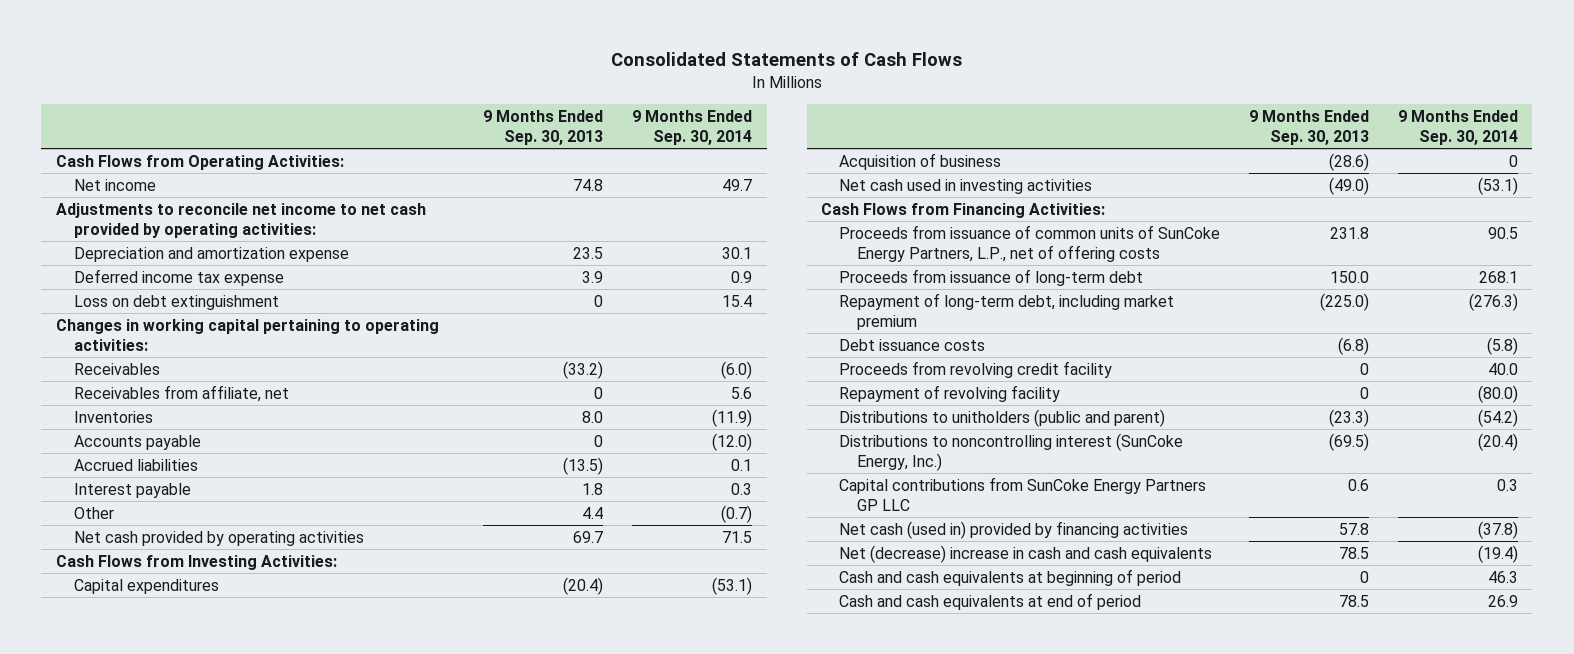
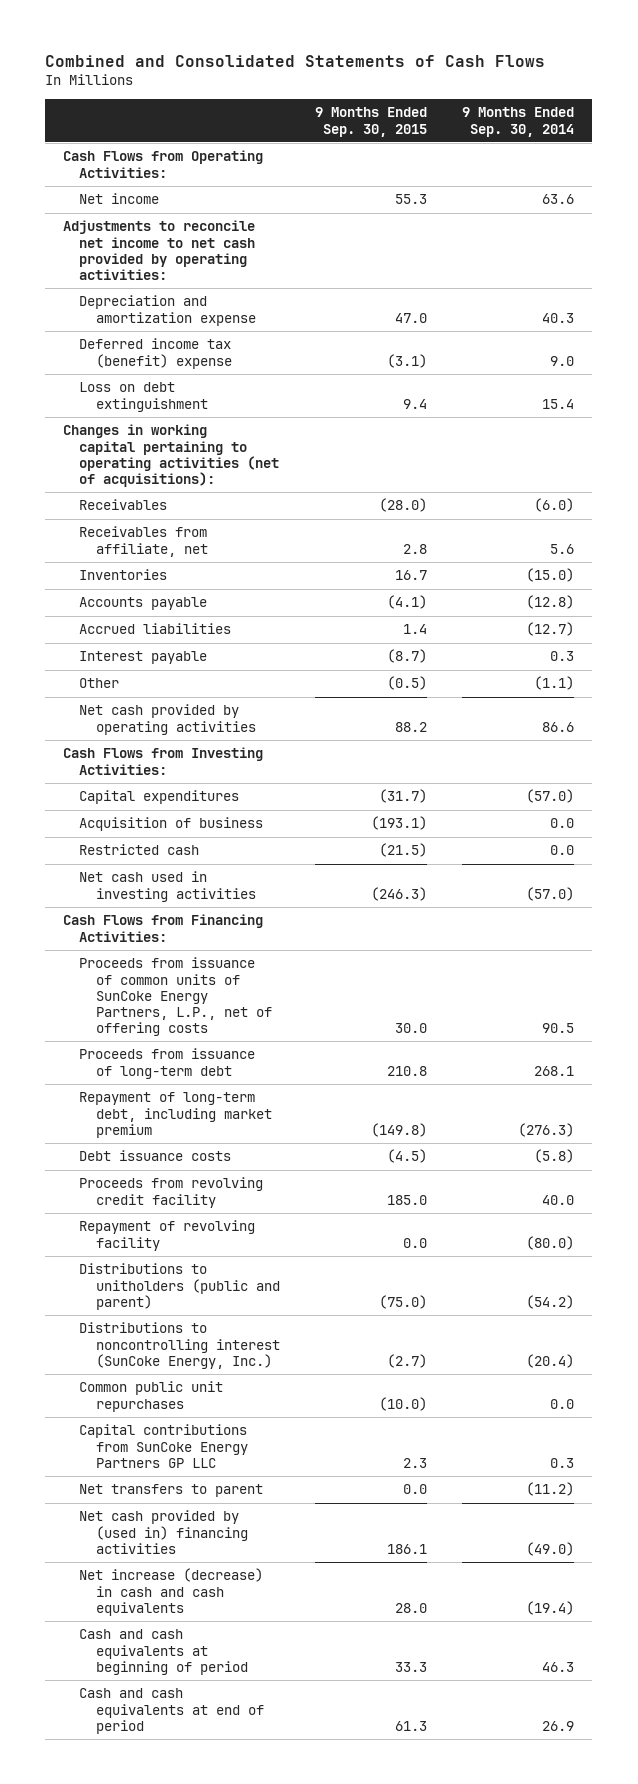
- Consolidated Statements of Cash Flows
+ Combined and Consolidated Statements of Cash Flows
- | 9 Months Ended Sep. 30, 2013 | 9 Months Ended Sep. 30, 2014
+ | 9 Months Ended Sep. 30, 2015 | 9 Months Ended Sep. 30, 2014
- Net income | 74.8 | 49.7
+ Net income | 55.3 | 63.6
- Depreciation and amortization expense | 23.5 | 30.1
- Deferred income tax expense | 3.9 | 0.9
+ Depreciation and amortization expense | 47.0 | 40.3
+ Deferred income tax (benefit) expense | (3.1) | 9.0
- Changes in working capital pertaining to operating activities:
+ Changes in working capital pertaining to operating activities (net of acquisitions):
- Inventories | 8.0 | (11.9)
- Accounts payable | 0 | (12.0)
- Accrued liabilities | (13.5) | 0.1
+ Inventories | 16.7 | (15.0)
+ Accounts payable | (4.1) | (12.8)
+ Accrued liabilities | 1.4 | (12.7)
- Other | 4.4 | (0.7)
- Net cash provided by operating activities | 69.7 | 71.5
+ Other | (0.5) | (1.1)
+ Net cash provided by operating activities | 88.2 | 86.6
- Capital expenditures | (20.4) | (53.1)
- Acquisition of business | (28.6) | 0
- Net cash used in investing activities | (49.0) | (53.1)
+ Capital expenditures | (31.7) | (57.0)
+ Acquisition of business | (193.1) | 0.0
+ Restricted cash | (21.5) | 0.0
+ Net cash used in investing activities | (246.3) | (57.0)
+ Common public unit repurchases | (10.0) | 0.0
- Net cash (used in) provided by financing activities | 57.8 | (37.8)
- Net (decrease) increase in cash and cash equivalents | 78.5 | (19.4)
+ Net transfers to parent | 0.0 | (11.2)
+ Net cash provided by (used in) financing activities | 186.1 | (49.0)
+ Net increase (decrease) in cash and cash equivalents | 28.0 | (19.4)

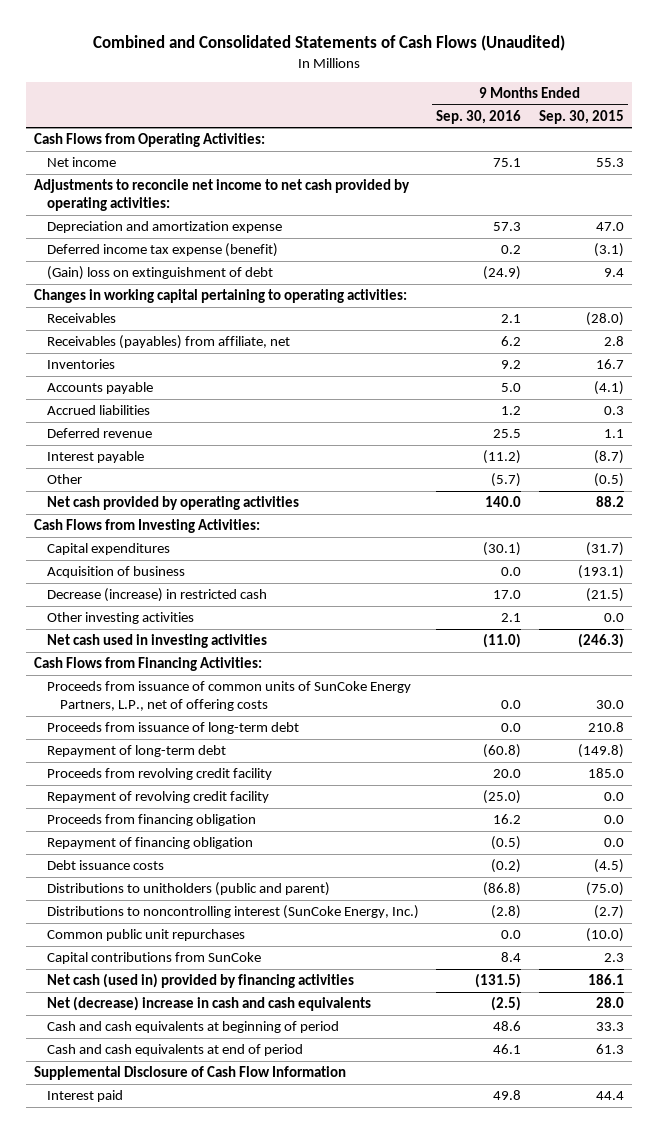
- Combined and Consolidated Statements of Cash Flows
+ Combined and Consolidated Statements of Cash Flows (Unaudited)
- | 9 Months Ended Sep. 30, 2015 | 9 Months Ended Sep. 30, 2014
+ | 9 Months Ended Sep. 30, 2016 | 9 Months Ended Sep. 30, 2015
- Deferred income tax (benefit) expense | (3.1) | 9.0
- Loss on debt extinguishment | 9.4 | 15.4
- Changes in working capital pertaining to operating activities (net of acquisitions):
+ Deferred income tax expense (benefit) | 0.2 | (3.1)
+ (Gain) loss on extinguishment of debt | (24.9) | 9.4
+ Changes in working capital pertaining to operating activities:
- Receivables from affiliate, net | 2.8 | 5.6
+ Receivables (payables) from affiliate, net | 6.2 | 2.8
- Accrued liabilities | 1.4 | (12.7)
+ Accrued liabilities | 1.2 | 0.3
+ Deferred revenue | 25.5 | 1.1
- Restricted cash | (21.5) | 0.0
+ Decrease (increase) in restricted cash | 17.0 | (21.5)
+ Other investing activities | 2.1 | 0.0
- Repayment of long-term debt, including market premium | (149.8) | (276.3)
+ Repayment of long-term debt | (60.8) | (149.8)
- Repayment of revolving facility | 0.0 | (80.0)
+ Repayment of revolving credit facility | (25.0) | 0.0
+ Proceeds from financing obligation | 16.2 | 0.0
+ Repayment of financing obligation | (0.5) | 0.0
moved down: Debt issuance costs | (0.2) | (4.5)
- Capital contributions from SunCoke Energy Partners GP LLC | 2.3 | 0.3
- Net transfers to parent | 0.0 | (11.2)
- Net cash provided by (used in) financing activities | 186.1 | (49.0)
- Net increase (decrease) in cash and cash equivalents | 28.0 | (19.4)
+ Capital contributions from SunCoke | 8.4 | 2.3
+ Net cash (used in) provided by financing activities | (131.5) | 186.1
+ Net (decrease) increase in cash and cash equivalents | (2.5) | 28.0
+ Supplemental Disclosure of Cash Flow Information
+ Interest paid | 49.8 | 44.4

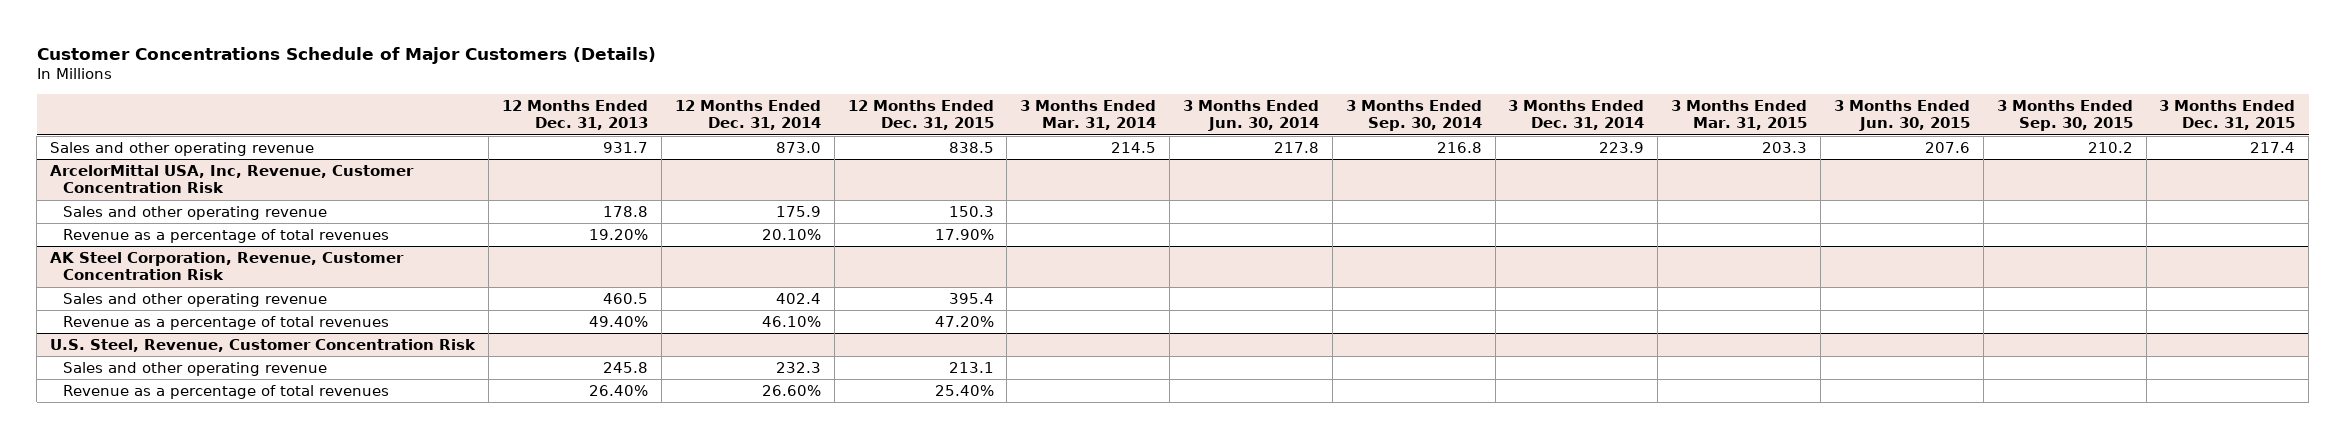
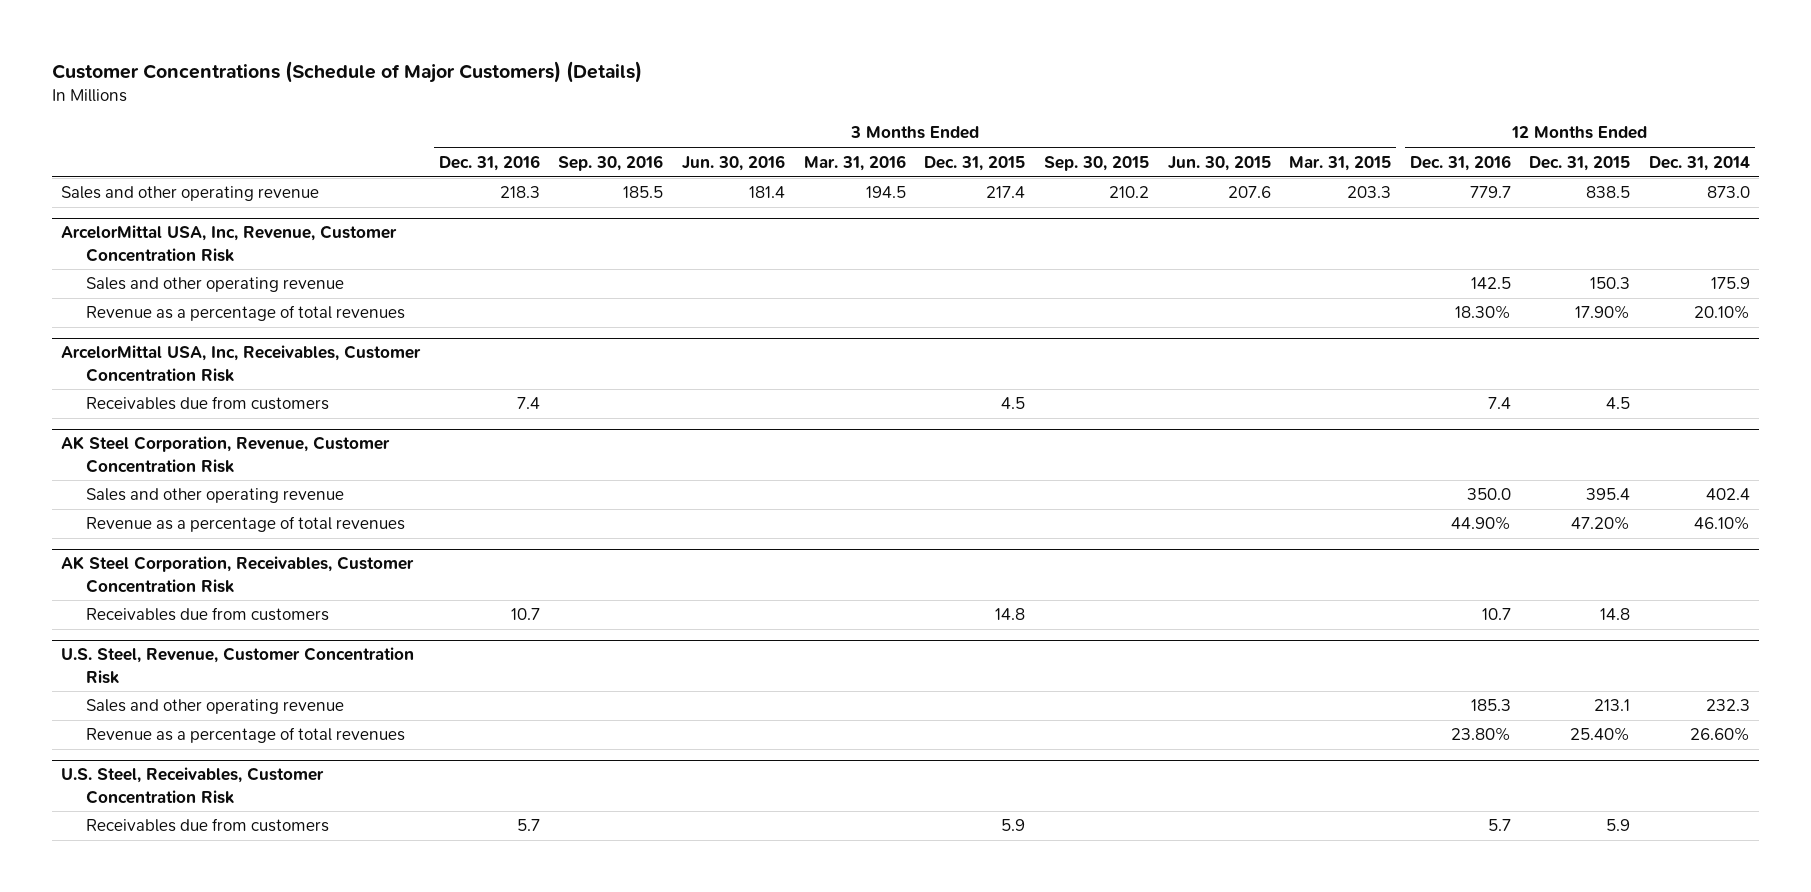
- Customer Concentrations Schedule of Major Customers (Details)
+ Customer Concentrations (Schedule of Major Customers) (Details)
- | 12 Months Ended Dec. 31, 2013 | 12 Months Ended Dec. 31, 2014 | 12 Months Ended Dec. 31, 2015 | 3 Months Ended Mar. 31, 2014 | 3 Months Ended Jun. 30, 2014 | 3 Months Ended Sep. 30, 2014 | 3 Months Ended Dec. 31, 2014 | 3 Months Ended Mar. 31, 2015 | 3 Months Ended Jun. 30, 2015 | 3 Months Ended Sep. 30, 2015 | 3 Months Ended Dec. 31, 2015
+ | 3 Months Ended Dec. 31, 2016 | 3 Months Ended Sep. 30, 2016 | 3 Months Ended Jun. 30, 2016 | 3 Months Ended Mar. 31, 2016 | 3 Months Ended Dec. 31, 2015 | 3 Months Ended Sep. 30, 2015 | 3 Months Ended Jun. 30, 2015 | 3 Months Ended Mar. 31, 2015 | 12 Months Ended Dec. 31, 2016 | 12 Months Ended Dec. 31, 2015 | 12 Months Ended Dec. 31, 2014
+ ArcelorMittal USA, Inc, Receivables, Customer Concentration Risk
+ Receivables due from customers | 7.4 | | | | 4.5 | | | | 7.4 | 4.5 |
+ AK Steel Corporation, Receivables, Customer Concentration Risk
+ Receivables due from customers | 10.7 | | | | 14.8 | | | | 10.7 | 14.8 |
+ U.S. Steel, Receivables, Customer Concentration Risk
+ Receivables due from customers | 5.7 | | | | 5.9 | | | | 5.7 | 5.9 |

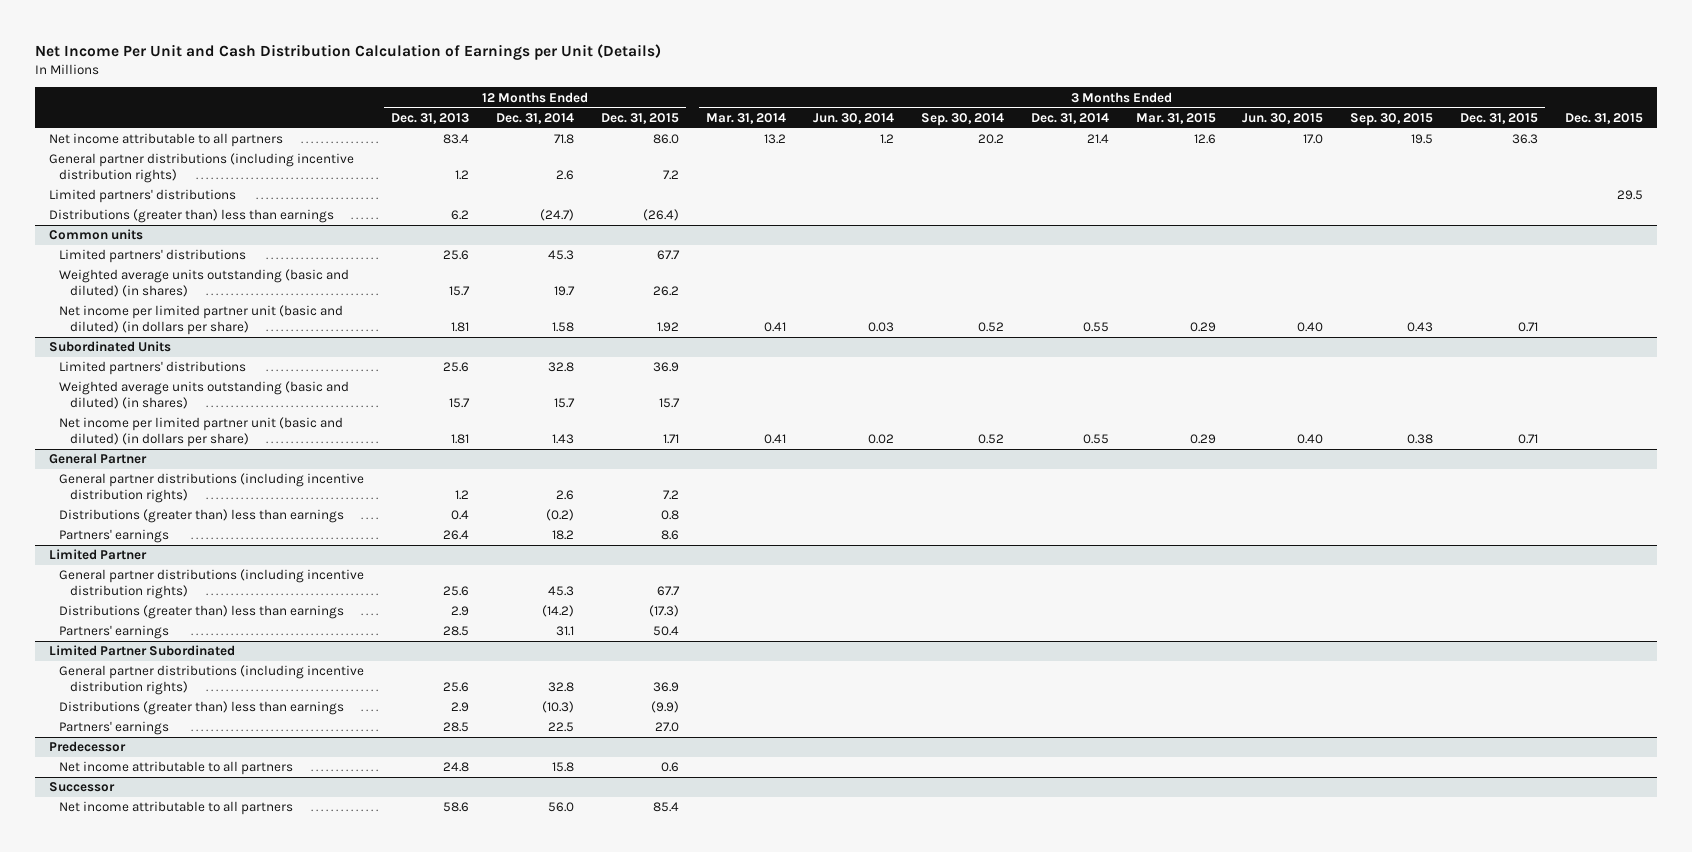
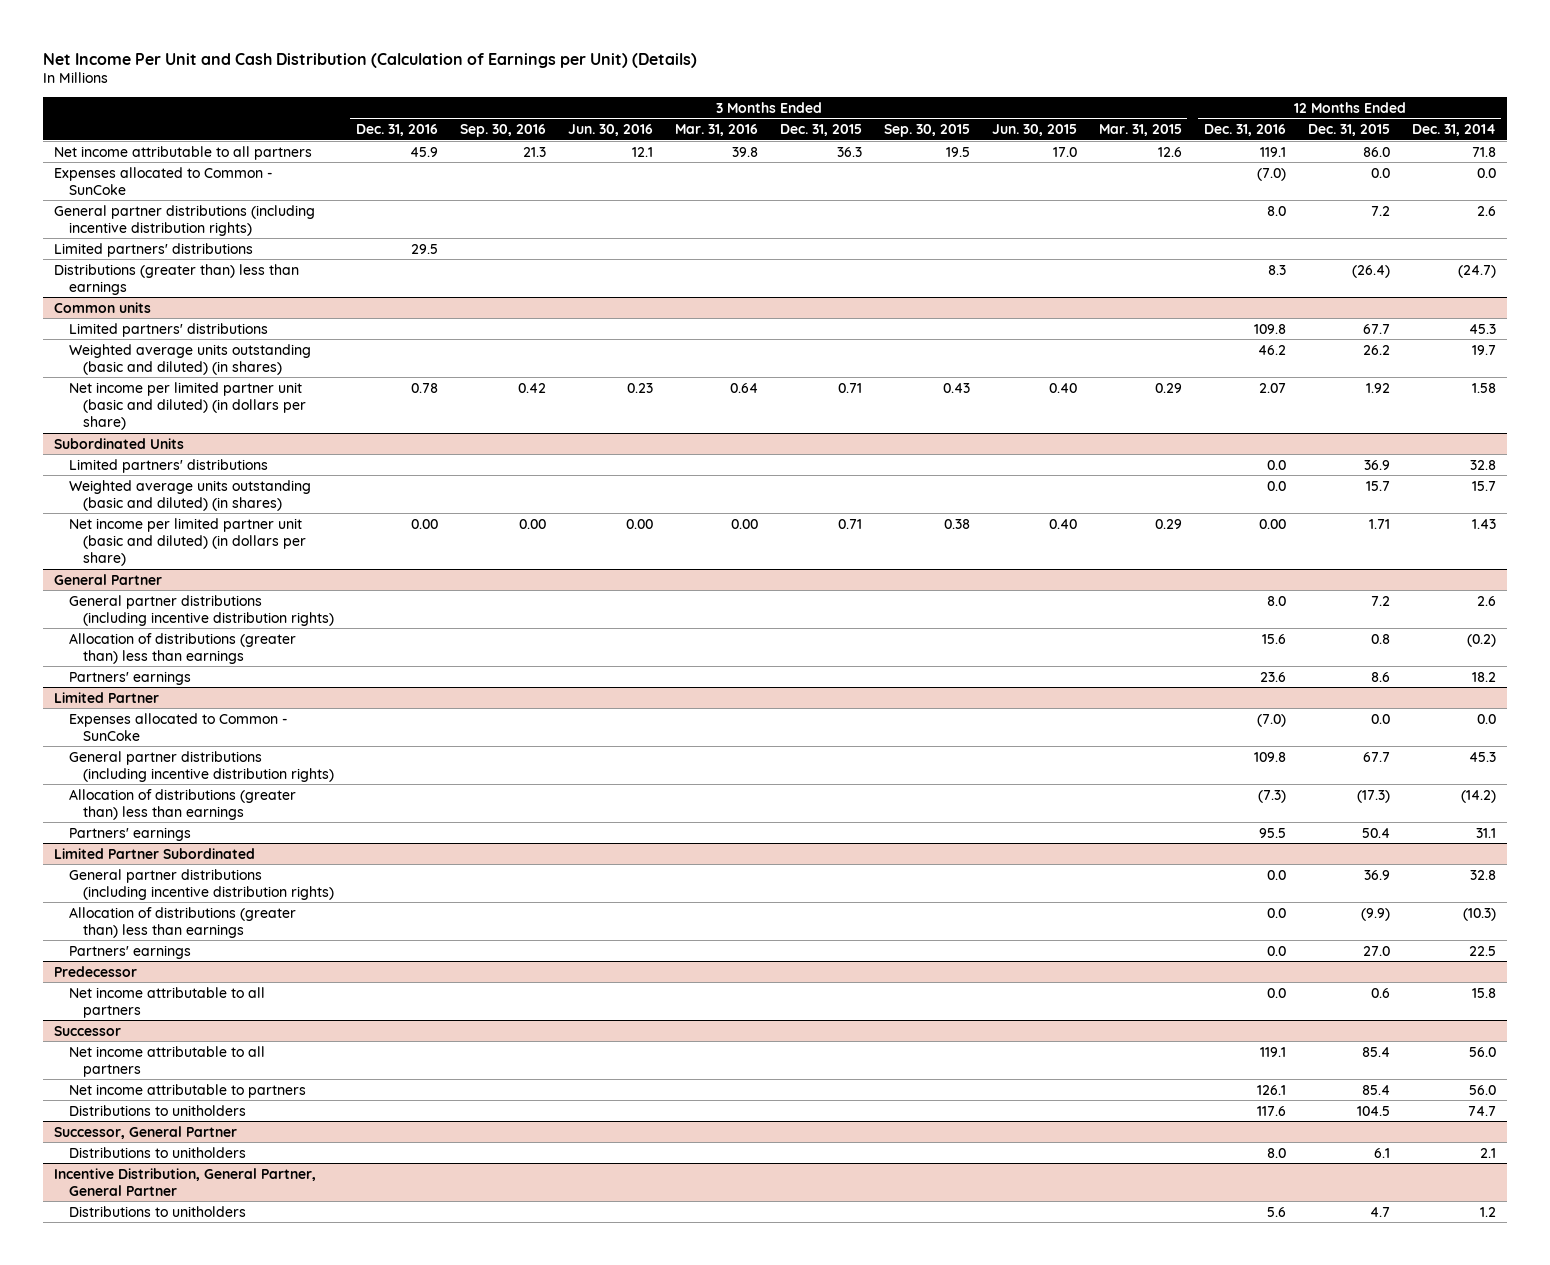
- Net Income Per Unit and Cash Distribution Calculation of Earnings per Unit (Details)
+ Net Income Per Unit and Cash Distribution (Calculation of Earnings per Unit) (Details)
- | 12 Months Ended Dec. 31, 2013 | 12 Months Ended Dec. 31, 2014 | 12 Months Ended Dec. 31, 2015 | 3 Months Ended Mar. 31, 2014 | 3 Months Ended Jun. 30, 2014 | 3 Months Ended Sep. 30, 2014 | 3 Months Ended Dec. 31, 2014 | 3 Months Ended Mar. 31, 2015 | 3 Months Ended Jun. 30, 2015 | 3 Months Ended Sep. 30, 2015 | 3 Months Ended Dec. 31, 2015 | Dec. 31, 2015
+ | 3 Months Ended Dec. 31, 2016 | 3 Months Ended Sep. 30, 2016 | 3 Months Ended Jun. 30, 2016 | 3 Months Ended Mar. 31, 2016 | 3 Months Ended Dec. 31, 2015 | 3 Months Ended Sep. 30, 2015 | 3 Months Ended Jun. 30, 2015 | 3 Months Ended Mar. 31, 2015 | 12 Months Ended Dec. 31, 2016 | 12 Months Ended Dec. 31, 2015 | 12 Months Ended Dec. 31, 2014
+ Expenses allocated to Common - SunCoke | | | | | | | | | (7.0) | 0.0 | 0.0
@ General Partner
- Distributions (greater than) less than earnings | 0.4 | (0.2) | 0.8 | | | | | | | | |
+ Allocation of distributions (greater than) less than earnings | | | | | | | | | 15.6 | 0.8 | (0.2)
@ Limited Partner
+ Expenses allocated to Common - SunCoke | | | | | | | | | (7.0) | 0.0 | 0.0
- Distributions (greater than) less than earnings | 2.9 | (14.2) | (17.3) | | | | | | | | |
+ Allocation of distributions (greater than) less than earnings | | | | | | | | | (7.3) | (17.3) | (14.2)
@ Limited Partner Subordinated
- Distributions (greater than) less than earnings | 2.9 | (10.3) | (9.9) | | | | | | | | |
+ Allocation of distributions (greater than) less than earnings | | | | | | | | | 0.0 | (9.9) | (10.3)
@ Successor
+ Net income attributable to partners | | | | | | | | | 126.1 | 85.4 | 56.0
+ Distributions to unitholders | | | | | | | | | 117.6 | 104.5 | 74.7
+ Successor, General Partner
+ Distributions to unitholders | | | | | | | | | 8.0 | 6.1 | 2.1
+ Incentive Distribution, General Partner, General Partner
+ Distributions to unitholders | | | | | | | | | 5.6 | 4.7 | 1.2

